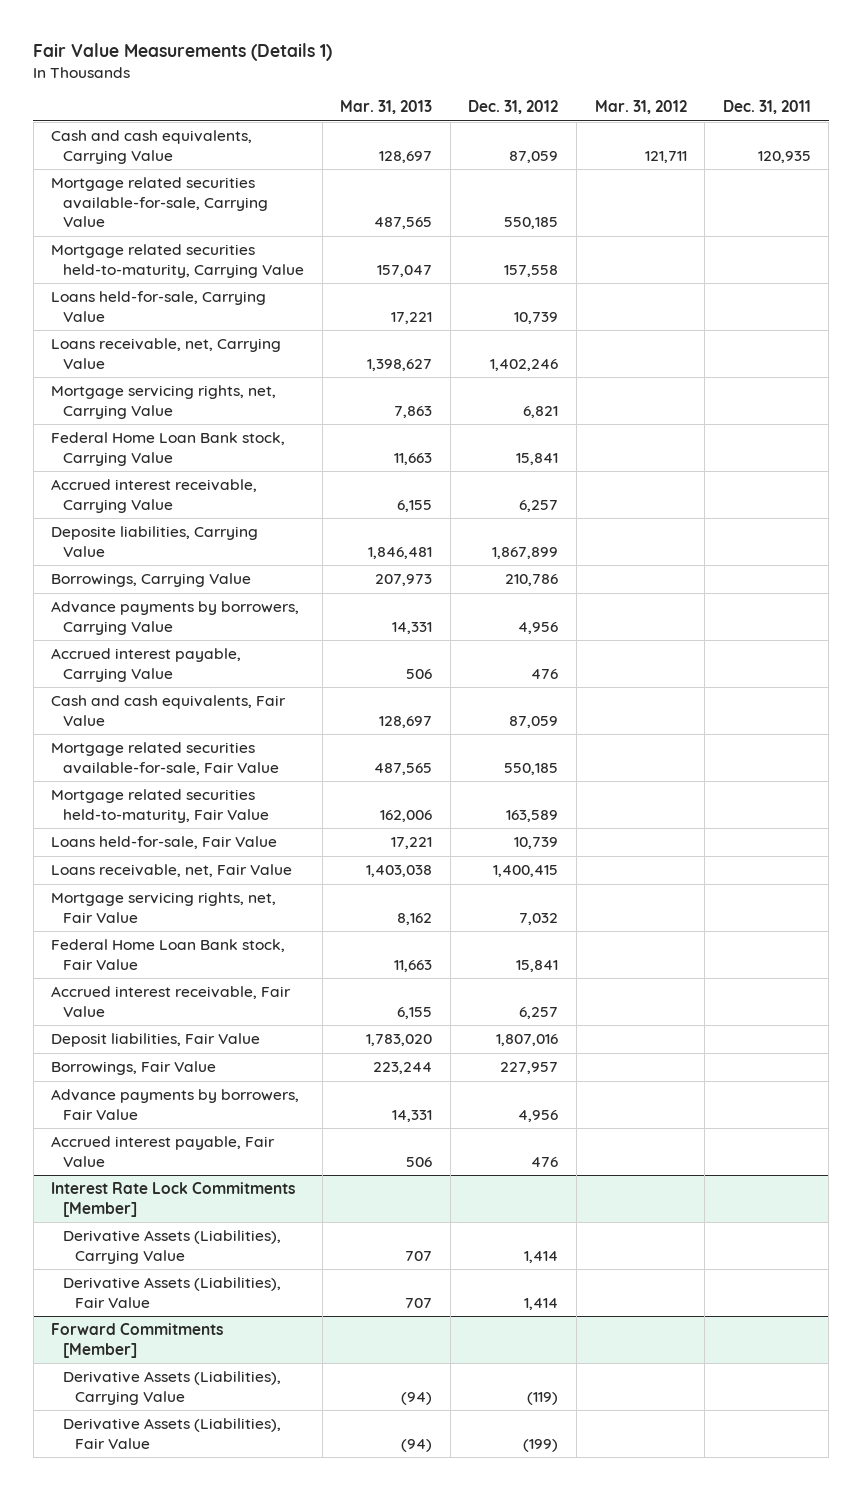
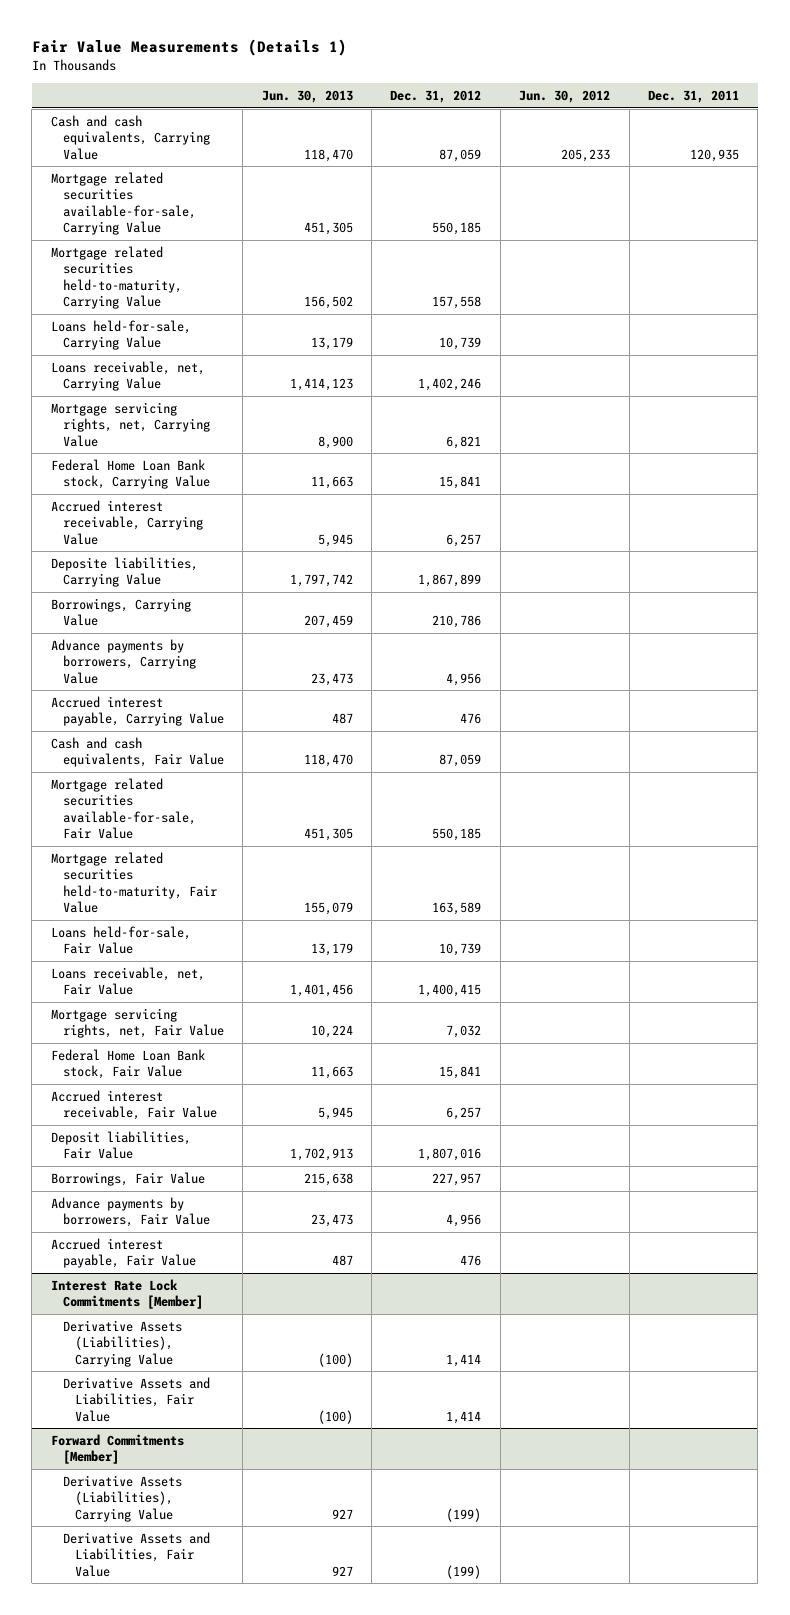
- | Mar. 31, 2013 | Dec. 31, 2012 | Mar. 31, 2012 | Dec. 31, 2011
+ | Jun. 30, 2013 | Dec. 31, 2012 | Jun. 30, 2012 | Dec. 31, 2011
@ Interest Rate Lock Commitments [Member]
- Derivative Assets (Liabilities), Fair Value | 707 | 1,414 | |
+ Derivative Assets and Liabilities, Fair Value | (100) | 1,414 | |
@ Forward Commitments [Member]
- Derivative Assets (Liabilities), Carrying Value | (94) | (119) | |
- Derivative Assets (Liabilities), Fair Value | (94) | (199) | |
+ Derivative Assets (Liabilities), Carrying Value | 927 | (199) | |
+ Derivative Assets and Liabilities, Fair Value | 927 | (199) | |

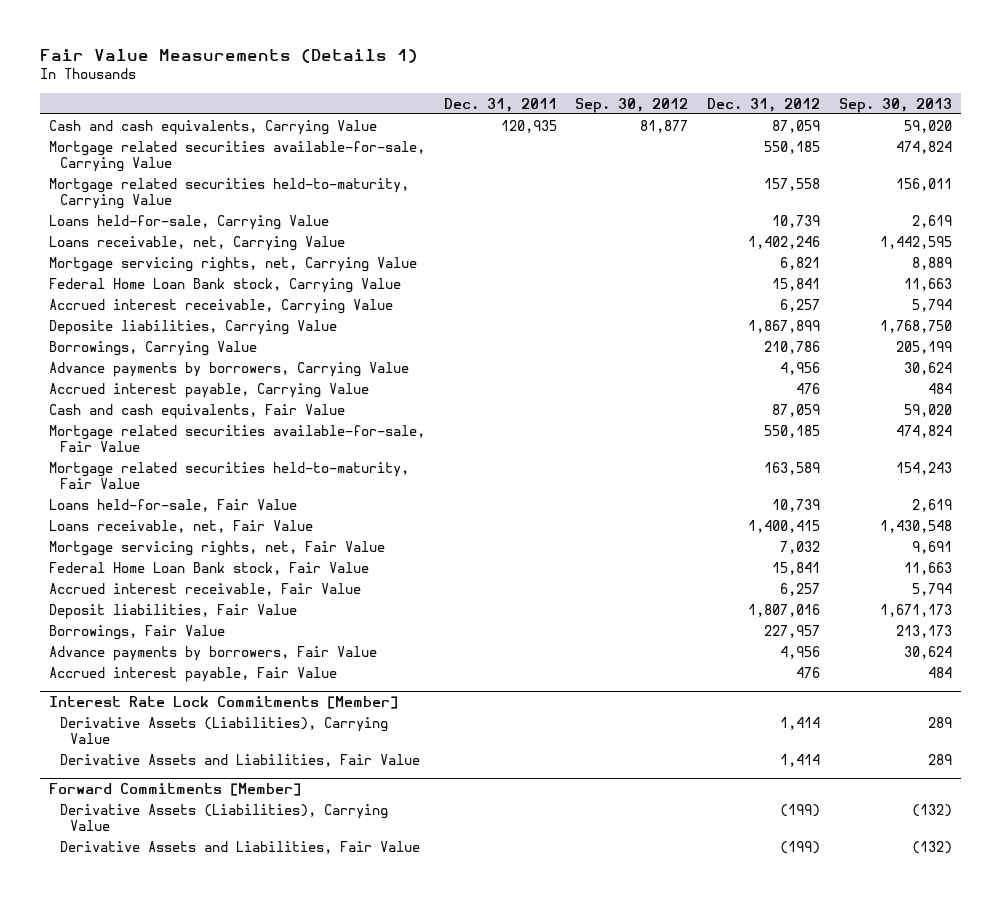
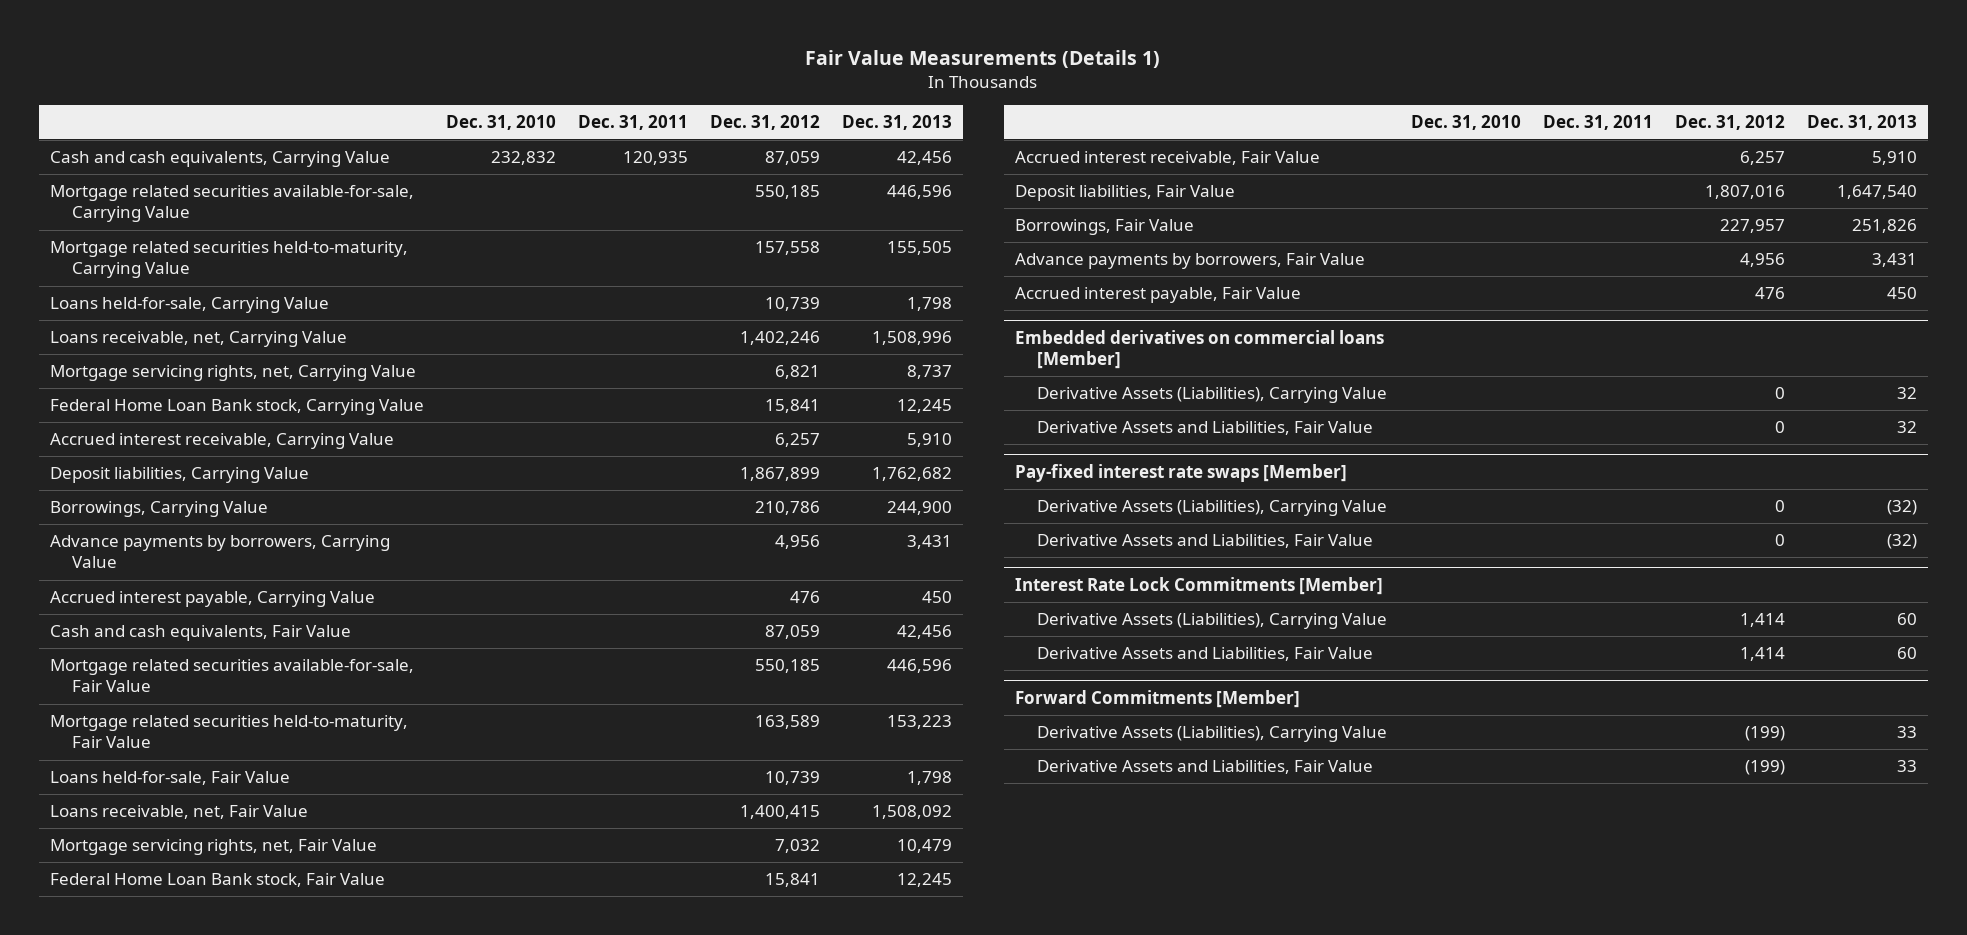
- | Dec. 31, 2011 | Sep. 30, 2012 | Dec. 31, 2012 | Sep. 30, 2013
+ | Dec. 31, 2010 | Dec. 31, 2011 | Dec. 31, 2012 | Dec. 31, 2013
- Deposite liabilities, Carrying Value | | | 1,867,899 | 1,768,750
+ Deposit liabilities, Carrying Value | | | 1,867,899 | 1,762,682
+ Embedded derivatives on commercial loans [Member]
+ Derivative Assets (Liabilities), Carrying Value | | | 0 | 32
+ Derivative Assets and Liabilities, Fair Value | | | 0 | 32
+ Pay-fixed interest rate swaps [Member]
+ Derivative Assets (Liabilities), Carrying Value | | | 0 | (32)
+ Derivative Assets and Liabilities, Fair Value | | | 0 | (32)

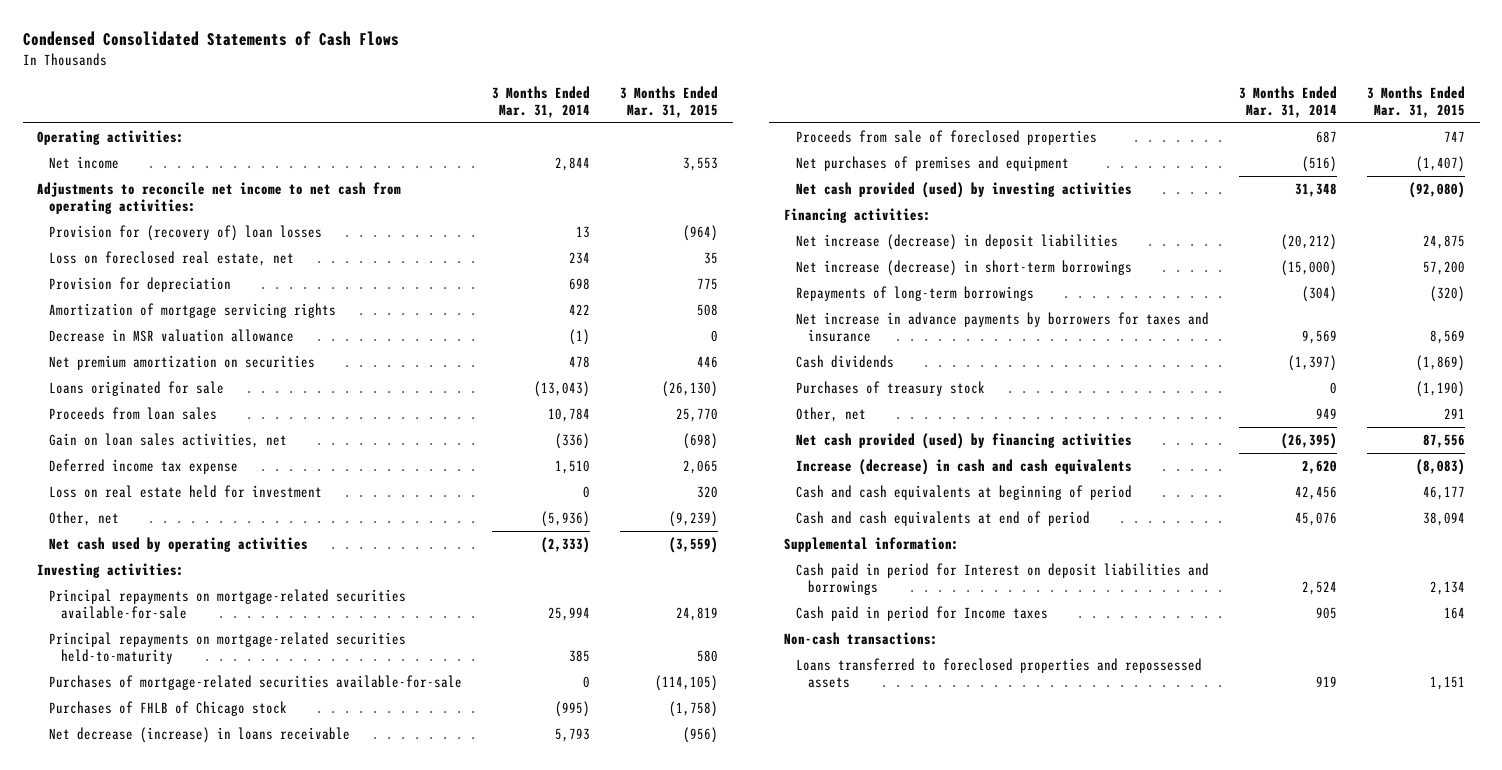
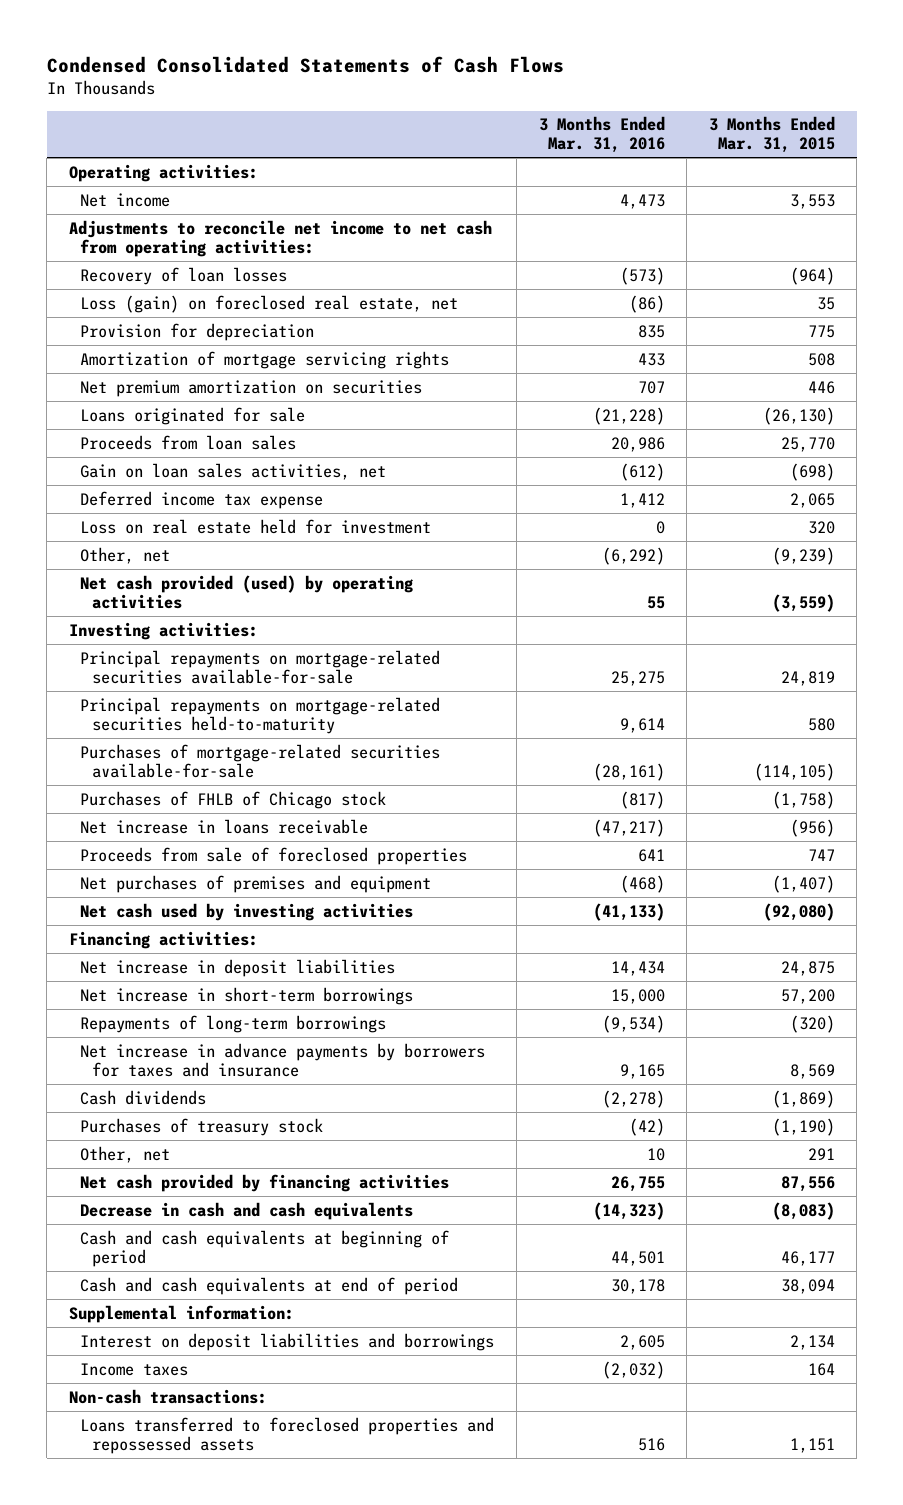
- | 3 Months Ended Mar. 31, 2014 | 3 Months Ended Mar. 31, 2015
+ | 3 Months Ended Mar. 31, 2016 | 3 Months Ended Mar. 31, 2015
- Provision for (recovery of) loan losses | 13 | (964)
- Loss on foreclosed real estate, net | 234 | 35
+ Recovery of loan losses | (573) | (964)
+ Loss (gain) on foreclosed real estate, net | (86) | 35
- Decrease in MSR valuation allowance | (1) | 0
- Net cash used by operating activities | (2,333) | (3,559)
+ Net cash provided (used) by operating activities | 55 | (3,559)
- Net decrease (increase) in loans receivable | 5,793 | (956)
+ Net increase in loans receivable | (47,217) | (956)
- Net cash provided (used) by investing activities | 31,348 | (92,080)
+ Net cash used by investing activities | (41,133) | (92,080)
- Net increase (decrease) in deposit liabilities | (20,212) | 24,875
- Net increase (decrease) in short-term borrowings | (15,000) | 57,200
+ Net increase in deposit liabilities | 14,434 | 24,875
+ Net increase in short-term borrowings | 15,000 | 57,200
- Net cash provided (used) by financing activities | (26,395) | 87,556
- Increase (decrease) in cash and cash equivalents | 2,620 | (8,083)
+ Net cash provided by financing activities | 26,755 | 87,556
+ Decrease in cash and cash equivalents | (14,323) | (8,083)
- Cash paid in period for Interest on deposit liabilities and borrowings | 2,524 | 2,134
- Cash paid in period for Income taxes | 905 | 164
+ Interest on deposit liabilities and borrowings | 2,605 | 2,134
+ Income taxes | (2,032) | 164

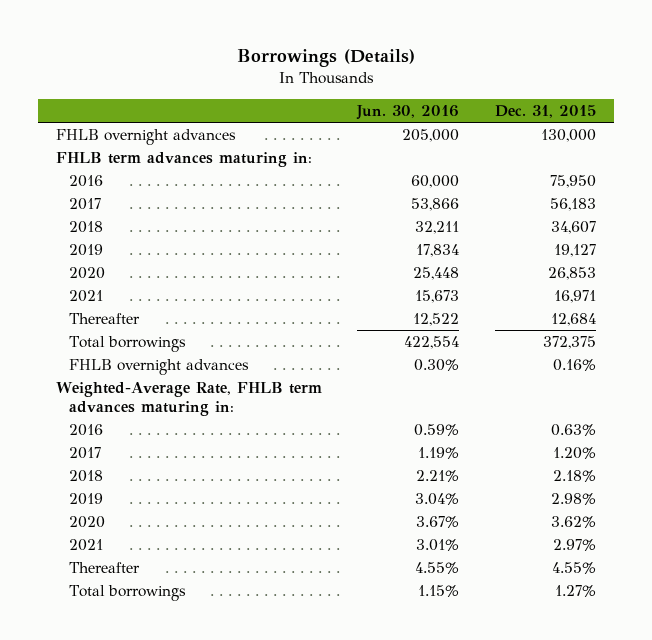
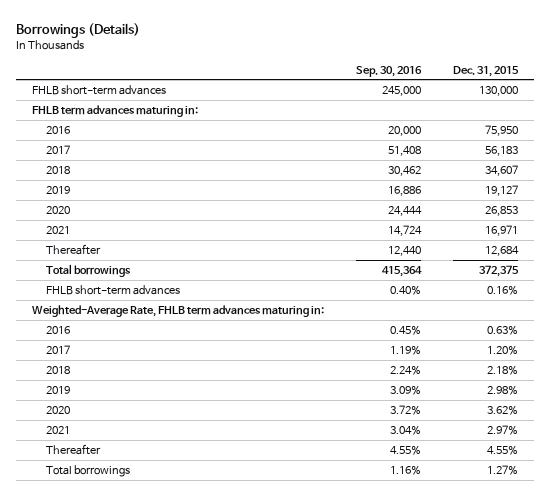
- | Jun. 30, 2016 | Dec. 31, 2015
+ | Sep. 30, 2016 | Dec. 31, 2015
- FHLB overnight advances | 205,000 | 130,000
+ FHLB short-term advances | 245,000 | 130,000
- FHLB overnight advances | 0.30% | 0.16%
+ FHLB short-term advances | 0.40% | 0.16%

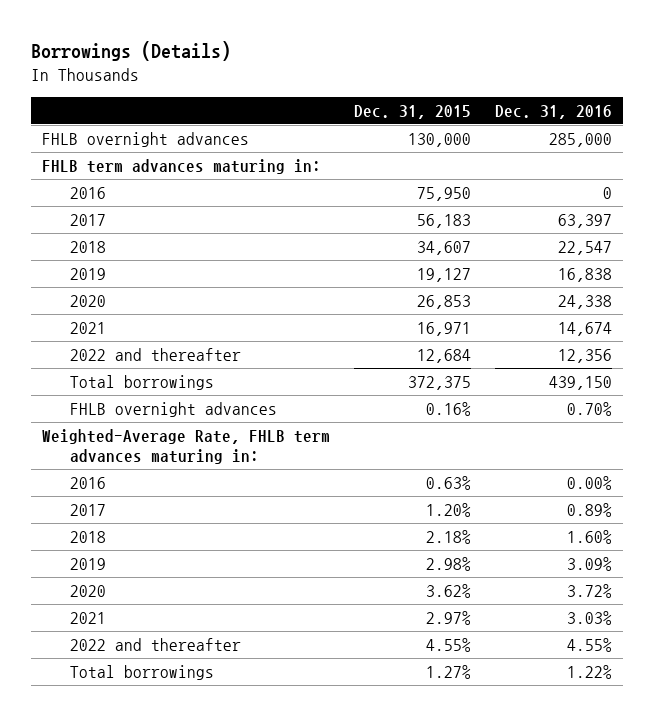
- | Sep. 30, 2016 | Dec. 31, 2015
+ | Dec. 31, 2015 | Dec. 31, 2016
- FHLB short-term advances | 245,000 | 130,000
+ FHLB overnight advances | 130,000 | 285,000
- Thereafter | 12,440 | 12,684
+ 2022 and thereafter | 12,684 | 12,356
- FHLB short-term advances | 0.40% | 0.16%
+ FHLB overnight advances | 0.16% | 0.70%
- Thereafter | 4.55% | 4.55%
+ 2022 and thereafter | 4.55% | 4.55%

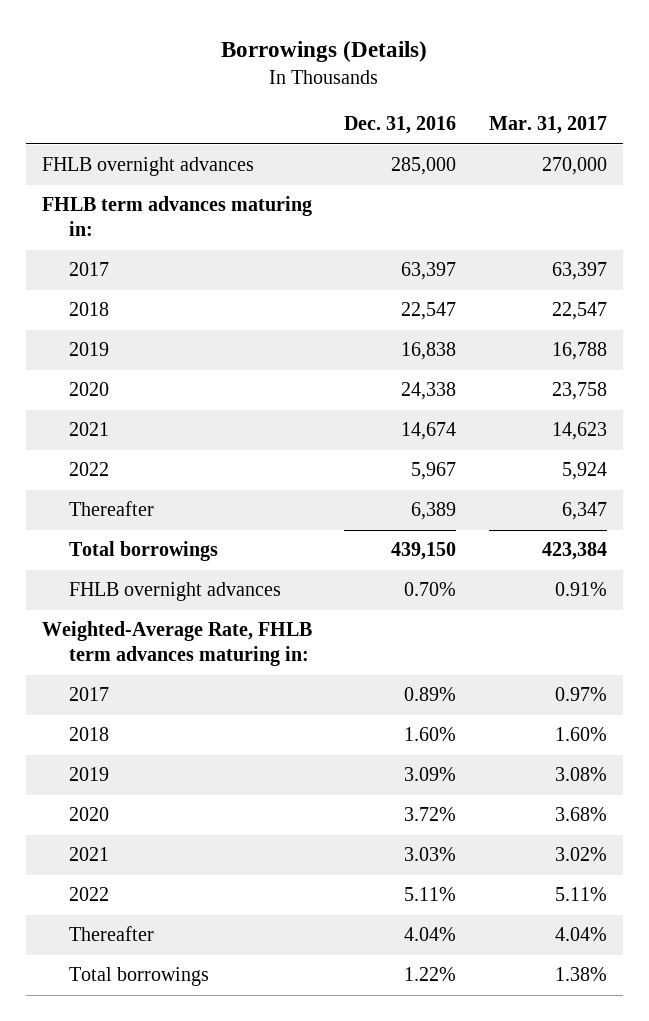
- | Dec. 31, 2015 | Dec. 31, 2016
+ | Dec. 31, 2016 | Mar. 31, 2017
- 2016 | 75,950 | 0
- 2022 and thereafter | 12,684 | 12,356
+ 2022 | 5,967 | 5,924
+ Thereafter | 6,389 | 6,347
- 2016 | 0.63% | 0.00%
- 2022 and thereafter | 4.55% | 4.55%
+ 2022 | 5.11% | 5.11%
+ Thereafter | 4.04% | 4.04%

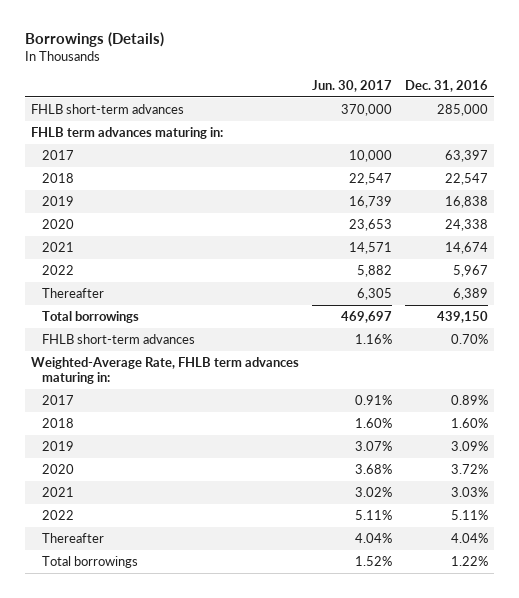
- | Dec. 31, 2016 | Mar. 31, 2017
+ | Jun. 30, 2017 | Dec. 31, 2016
- FHLB overnight advances | 285,000 | 270,000
+ FHLB short-term advances | 370,000 | 285,000
- FHLB overnight advances | 0.70% | 0.91%
+ FHLB short-term advances | 1.16% | 0.70%

